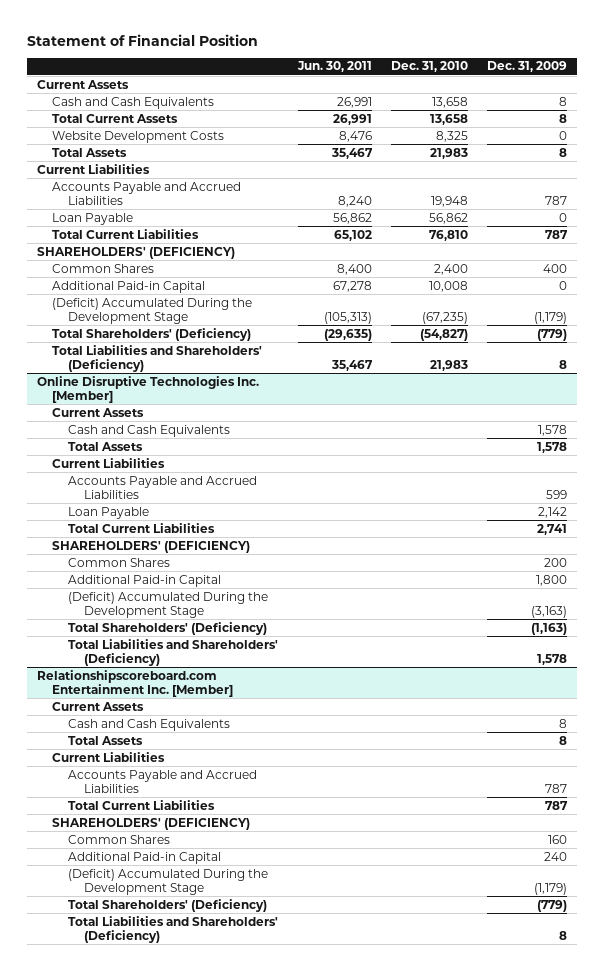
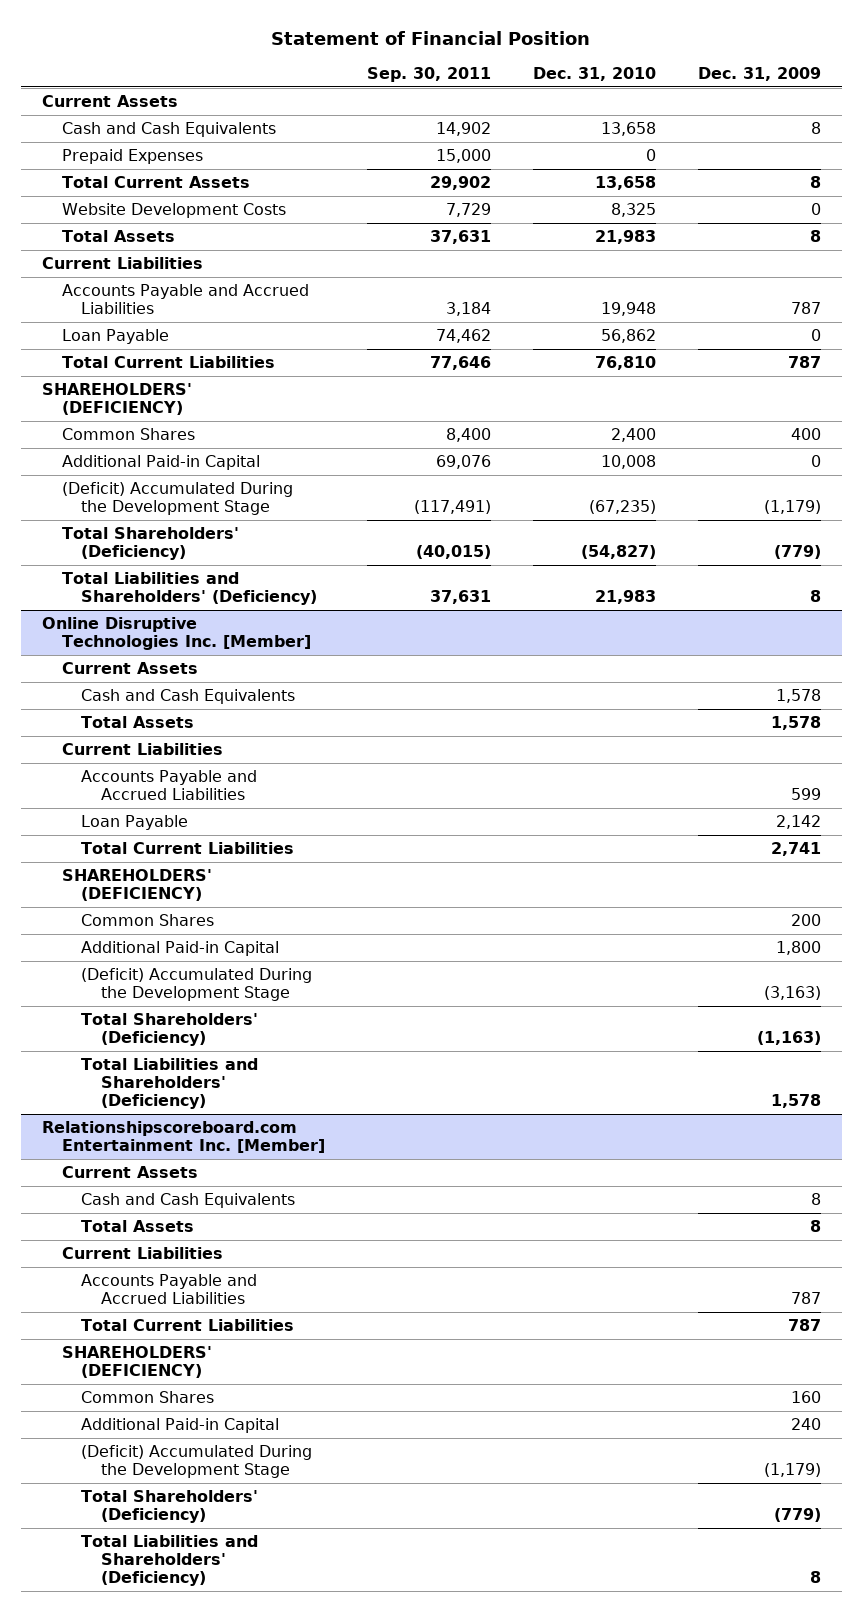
- | Jun. 30, 2011 | Dec. 31, 2010 | Dec. 31, 2009
+ | Sep. 30, 2011 | Dec. 31, 2010 | Dec. 31, 2009
+ Prepaid Expenses | 15,000 | 0 |

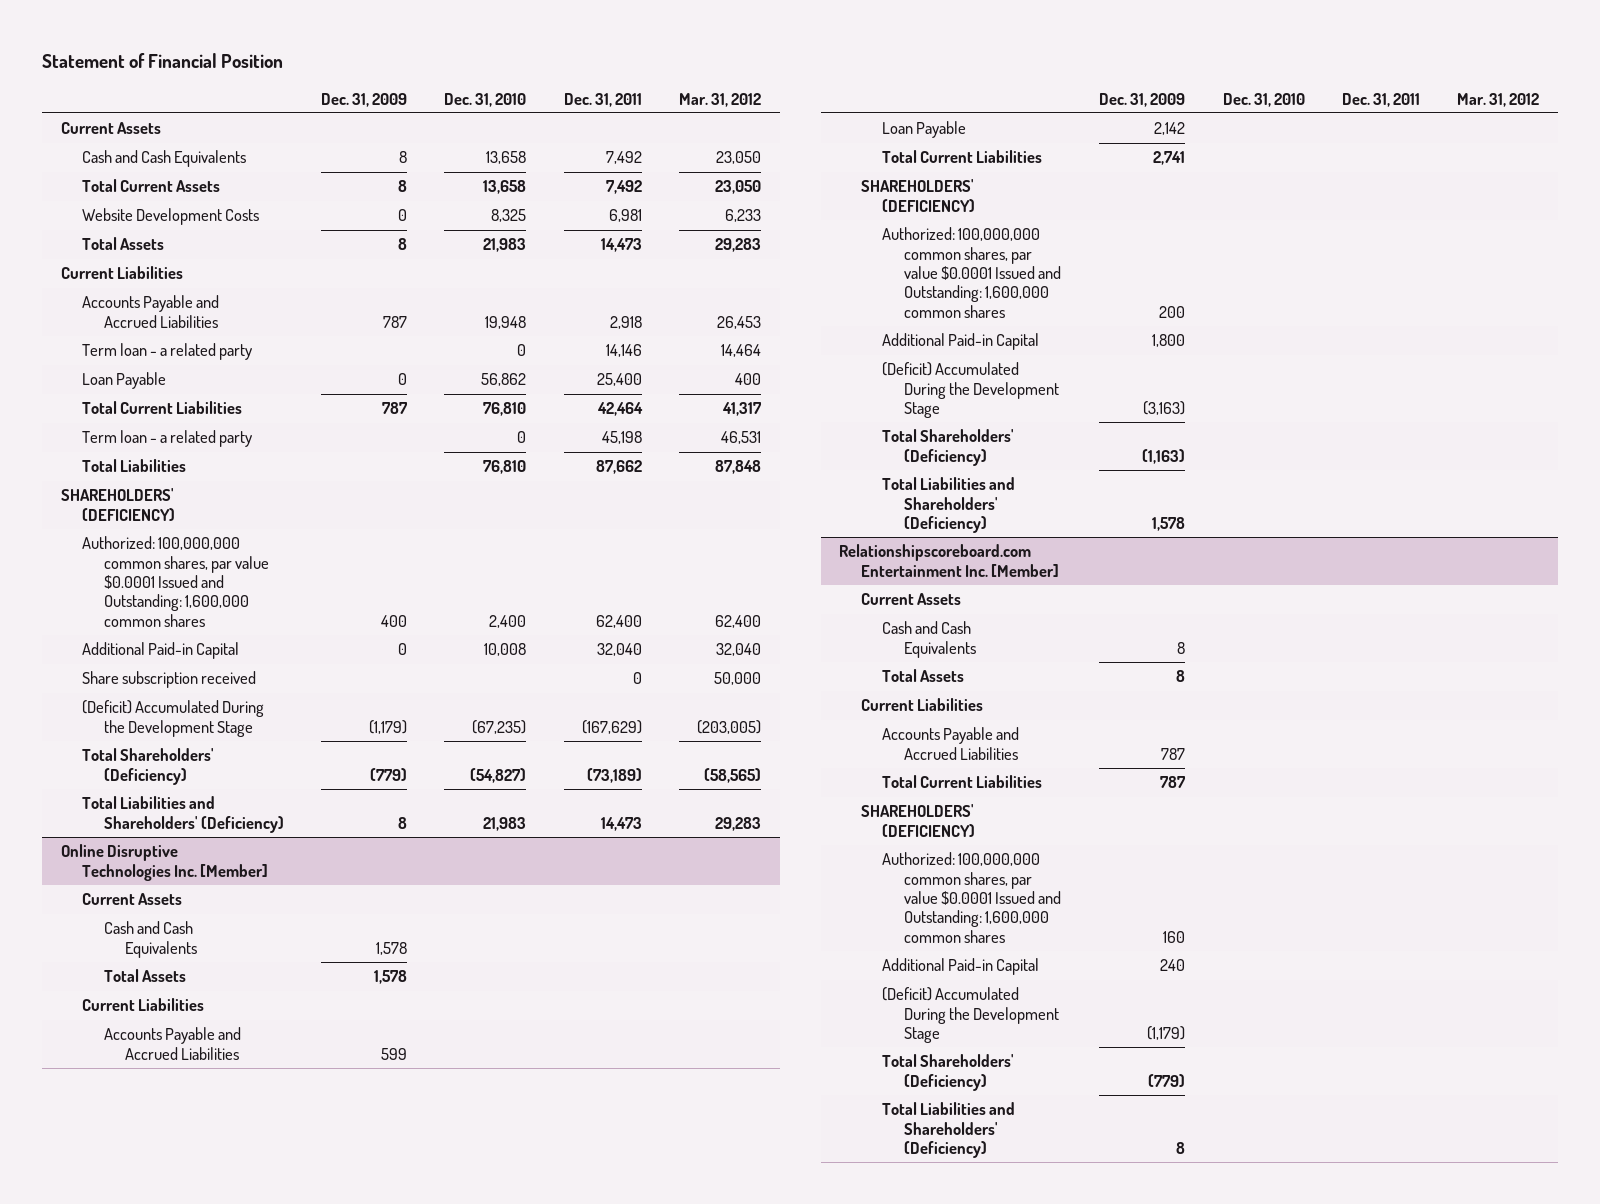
- | Sep. 30, 2011 | Dec. 31, 2010 | Dec. 31, 2009
+ | Dec. 31, 2009 | Dec. 31, 2010 | Dec. 31, 2011 | Mar. 31, 2012
- Prepaid Expenses | 15,000 | 0 |
+ Term loan - a related party | | 0 | 14,146 | 14,464
+ Term loan - a related party | | 0 | 45,198 | 46,531
+ Total Liabilities | | 76,810 | 87,662 | 87,848
- Common Shares | 8,400 | 2,400 | 400
+ Authorized: 100,000,000 common shares, par value $0.0001 Issued and Outstanding: 1,600,000 common shares | 400 | 2,400 | 62,400 | 62,400
+ Share subscription received | | | 0 | 50,000
@ Online Disruptive Technologies Inc. [Member]
- Common Shares | | | 200
+ Authorized: 100,000,000 common shares, par value $0.0001 Issued and Outstanding: 1,600,000 common shares | 200 | | |
@ Relationshipscoreboard.com Entertainment Inc. [Member]
- Common Shares | | | 160
+ Authorized: 100,000,000 common shares, par value $0.0001 Issued and Outstanding: 1,600,000 common shares | 160 | | |

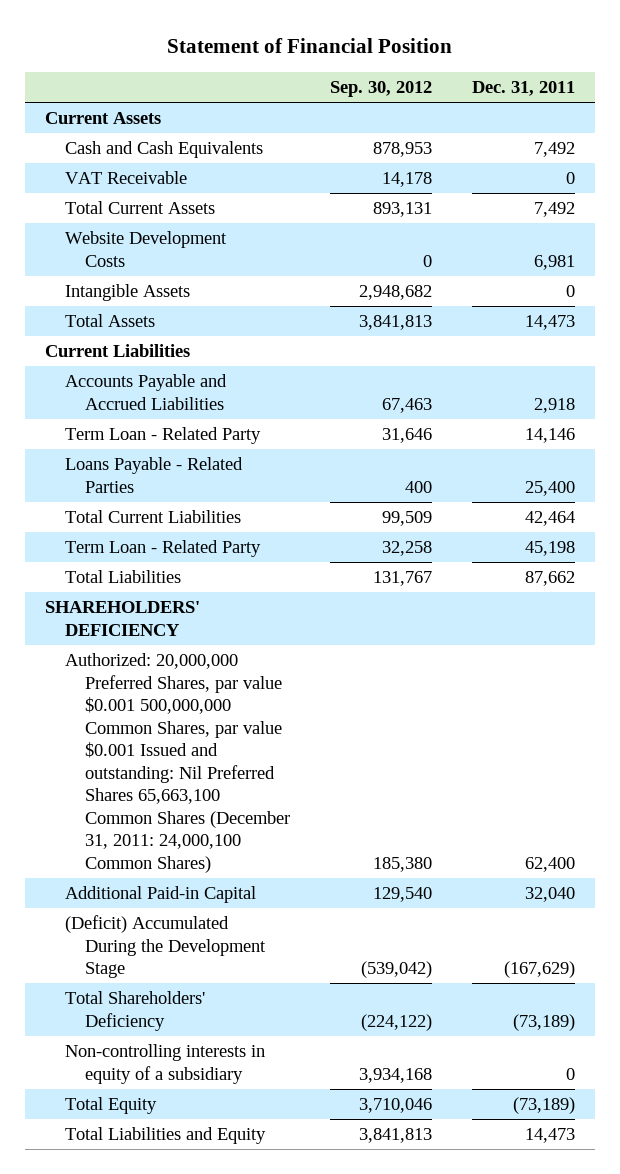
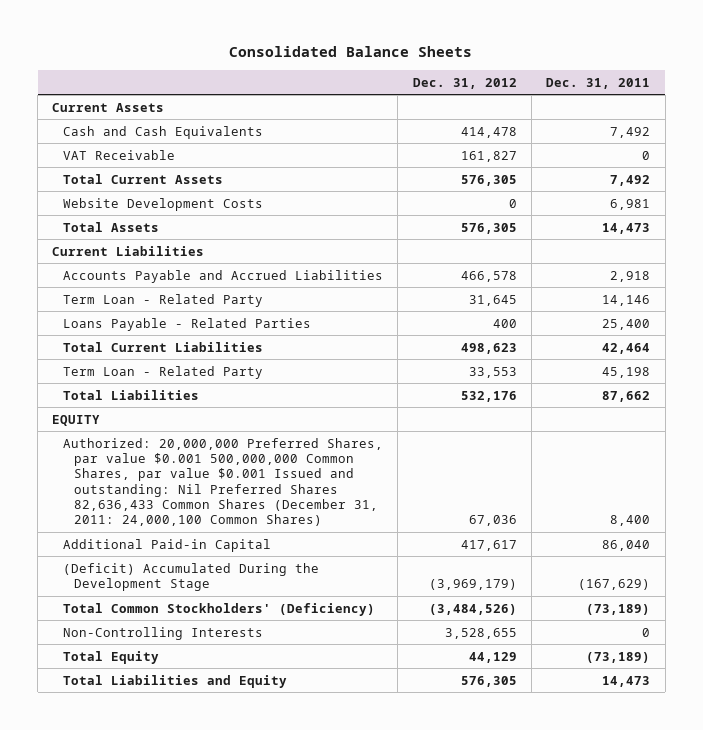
- Statement of Financial Position
+ Consolidated Balance Sheets
- | Sep. 30, 2012 | Dec. 31, 2011
+ | Dec. 31, 2012 | Dec. 31, 2011
- Intangible Assets | 2,948,682 | 0
- SHAREHOLDERS' DEFICIENCY
- Authorized: 20,000,000 Preferred Shares, par value $0.001 500,000,000 Common Shares, par value $0.001 Issued and outstanding: Nil Preferred Shares 65,663,100 Common Shares (December 31, 2011: 24,000,100 Common Shares) | 185,380 | 62,400
- Additional Paid-in Capital | 129,540 | 32,040
+ EQUITY
+ Authorized: 20,000,000 Preferred Shares, par value $0.001 500,000,000 Common Shares, par value $0.001 Issued and outstanding: Nil Preferred Shares 82,636,433 Common Shares (December 31, 2011: 24,000,100 Common Shares) | 67,036 | 8,400
+ Additional Paid-in Capital | 417,617 | 86,040
- Total Shareholders' Deficiency | (224,122) | (73,189)
- Non-controlling interests in equity of a subsidiary | 3,934,168 | 0
+ Total Common Stockholders' (Deficiency) | (3,484,526) | (73,189)
+ Non-Controlling Interests | 3,528,655 | 0

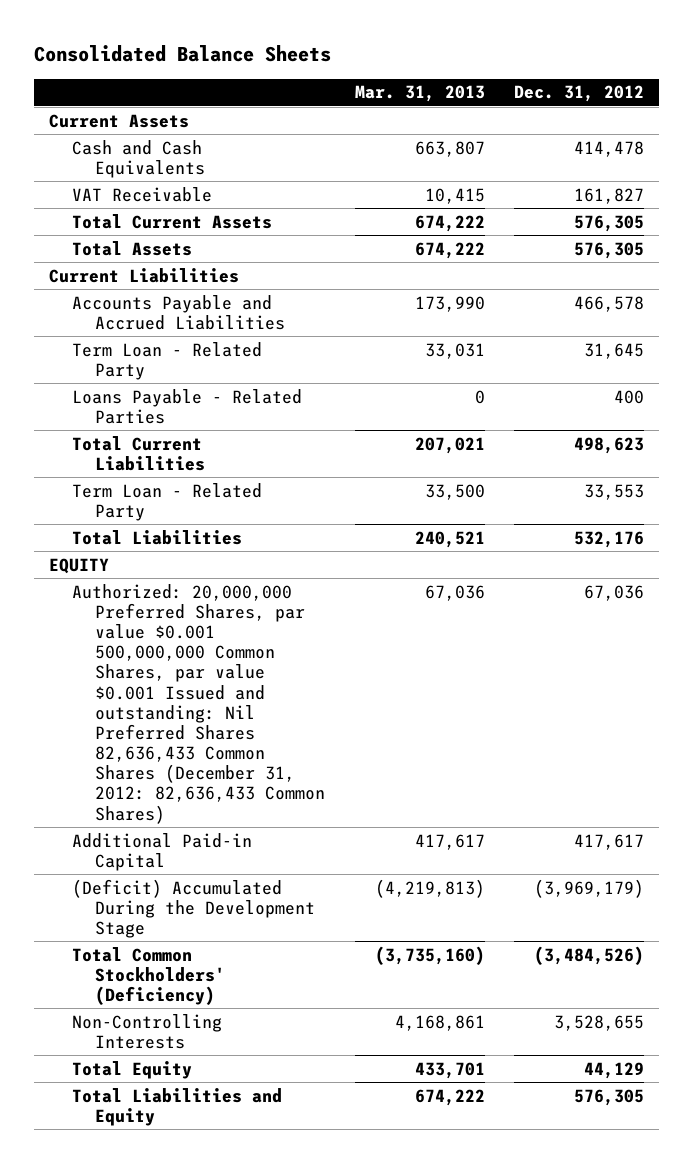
- | Dec. 31, 2012 | Dec. 31, 2011
+ | Mar. 31, 2013 | Dec. 31, 2012
- Website Development Costs | 0 | 6,981
- Authorized: 20,000,000 Preferred Shares, par value $0.001 500,000,000 Common Shares, par value $0.001 Issued and outstanding: Nil Preferred Shares 82,636,433 Common Shares (December 31, 2011: 24,000,100 Common Shares) | 67,036 | 8,400
+ Authorized: 20,000,000 Preferred Shares, par value $0.001 500,000,000 Common Shares, par value $0.001 Issued and outstanding: Nil Preferred Shares 82,636,433 Common Shares (December 31, 2012: 82,636,433 Common Shares) | 67,036 | 67,036

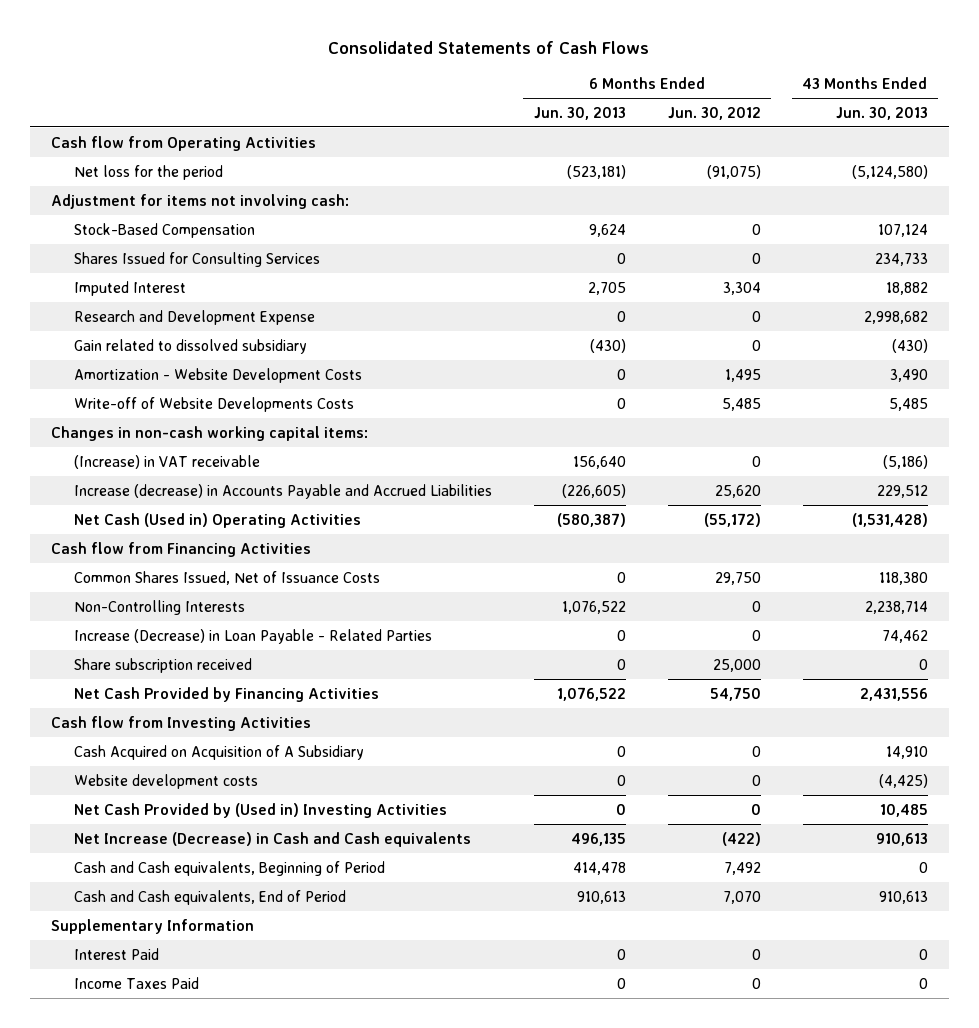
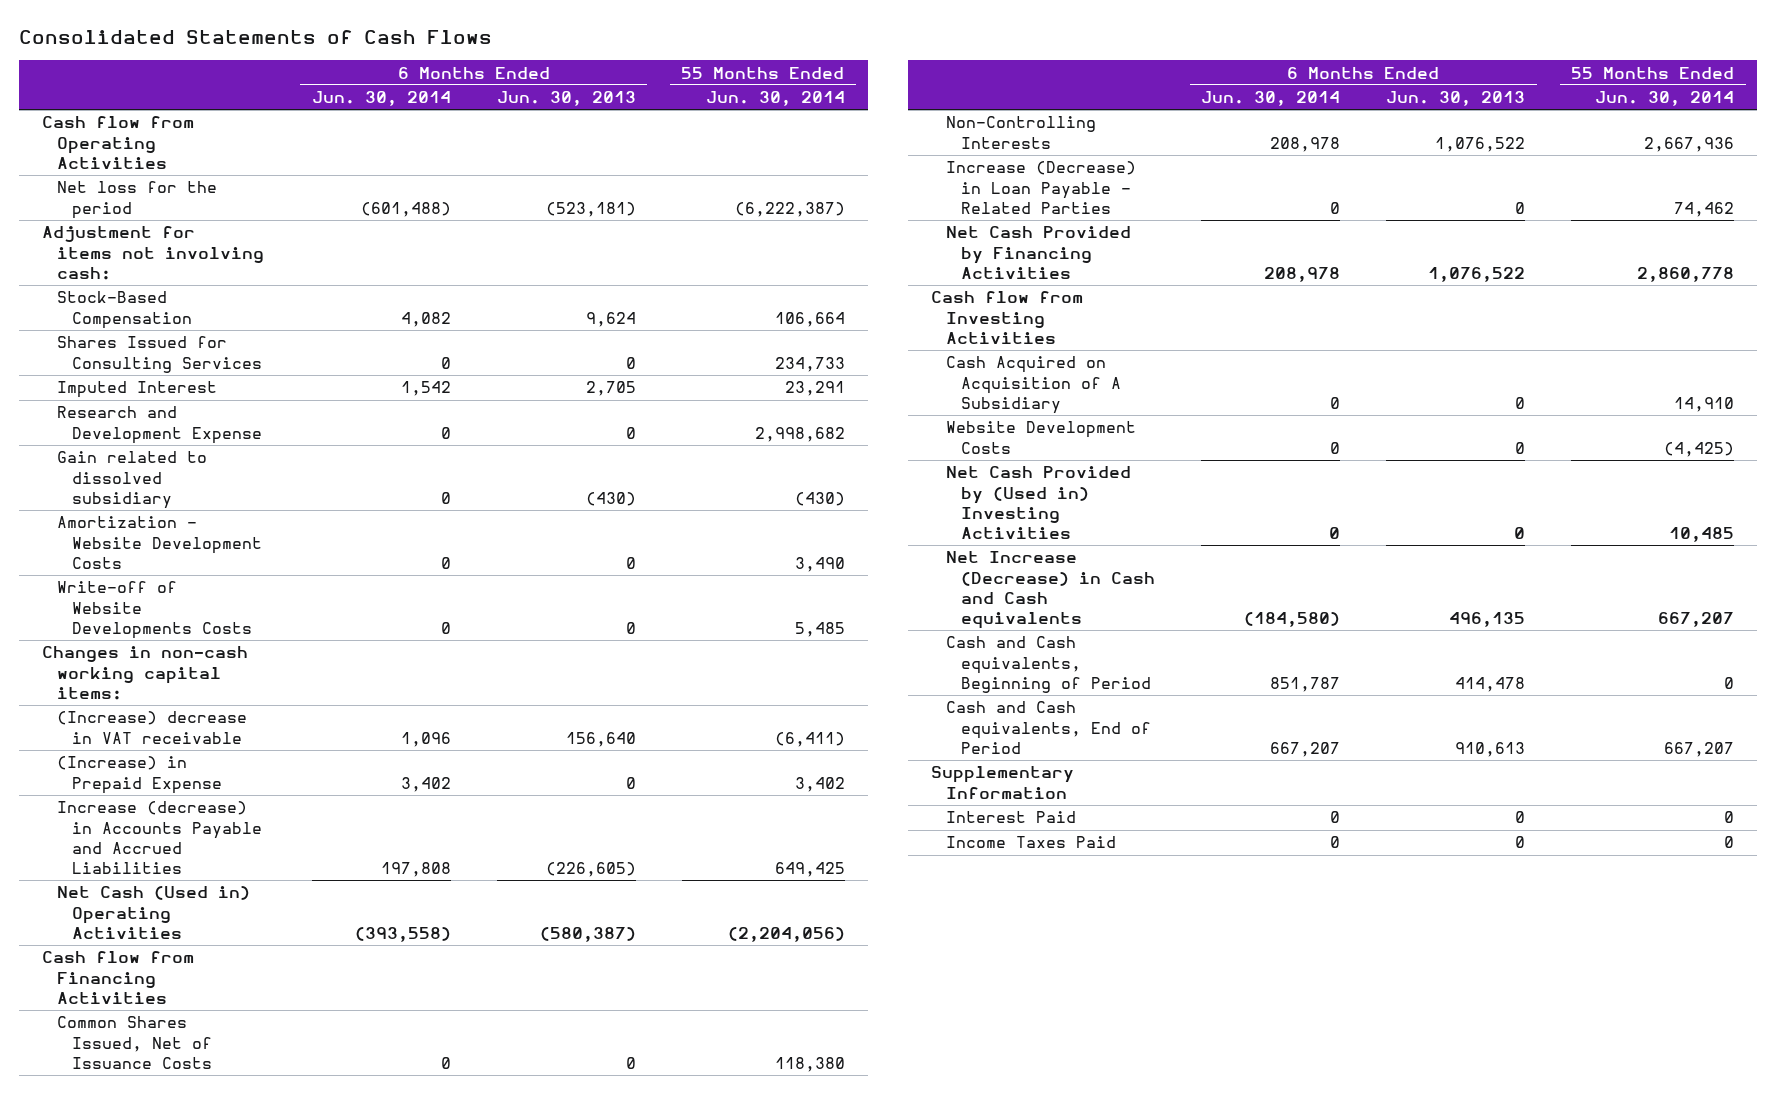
- | 6 Months Ended Jun. 30, 2013 | 6 Months Ended Jun. 30, 2012 | 43 Months Ended Jun. 30, 2013
+ | 6 Months Ended Jun. 30, 2014 | 6 Months Ended Jun. 30, 2013 | 55 Months Ended Jun. 30, 2014
- (Increase) in VAT receivable | 156,640 | 0 | (5,186)
+ (Increase) decrease in VAT receivable | 1,096 | 156,640 | (6,411)
+ (Increase) in Prepaid Expense | 3,402 | 0 | 3,402
- Share subscription received | 0 | 25,000 | 0
- Website development costs | 0 | 0 | (4,425)
+ Website Development Costs | 0 | 0 | (4,425)

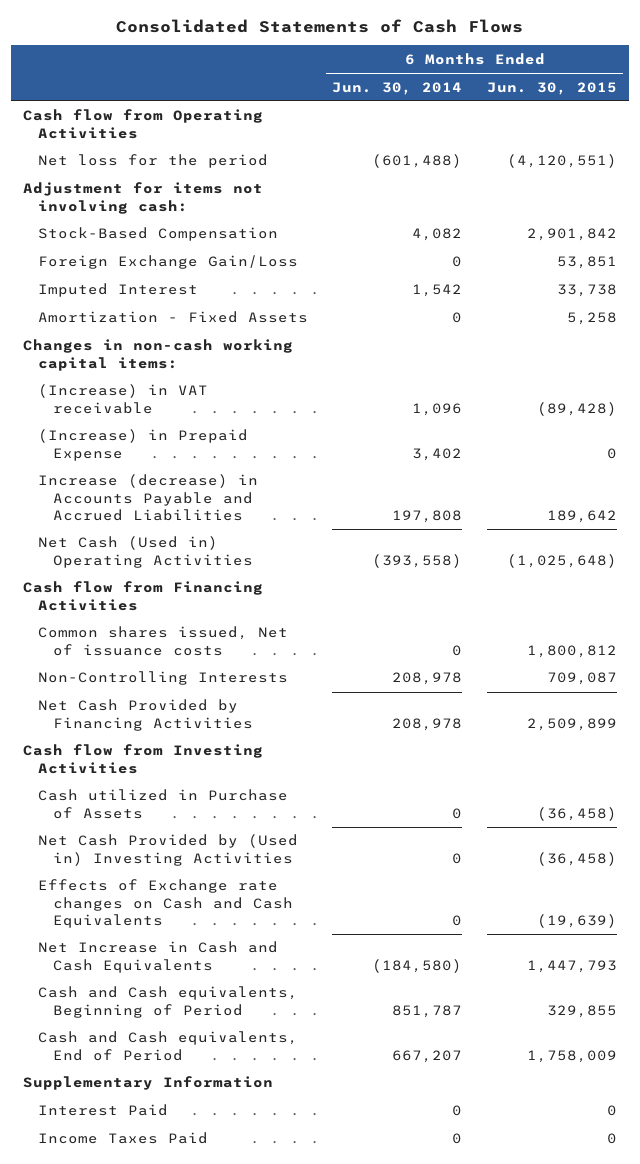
- | 6 Months Ended Jun. 30, 2014 | 6 Months Ended Jun. 30, 2013 | 55 Months Ended Jun. 30, 2014
+ | 6 Months Ended Jun. 30, 2014 | 6 Months Ended Jun. 30, 2015
- Shares Issued for Consulting Services | 0 | 0 | 234,733
+ Foreign Exchange Gain/Loss | 0 | 53,851
- Research and Development Expense | 0 | 0 | 2,998,682
- Gain related to dissolved subsidiary | 0 | (430) | (430)
- Amortization - Website Development Costs | 0 | 0 | 3,490
- Write-off of Website Developments Costs | 0 | 0 | 5,485
+ Amortization - Fixed Assets | 0 | 5,258
- (Increase) decrease in VAT receivable | 1,096 | 156,640 | (6,411)
+ (Increase) in VAT receivable | 1,096 | (89,428)
- Common Shares Issued, Net of Issuance Costs | 0 | 0 | 118,380
+ Common shares issued, Net of issuance costs | 0 | 1,800,812
- Increase (Decrease) in Loan Payable - Related Parties | 0 | 0 | 74,462
- Cash Acquired on Acquisition of A Subsidiary | 0 | 0 | 14,910
- Website Development Costs | 0 | 0 | (4,425)
+ Cash utilized in Purchase of Assets | 0 | (36,458)
- Net Increase (Decrease) in Cash and Cash equivalents | (184,580) | 496,135 | 667,207
+ Effects of Exchange rate changes on Cash and Cash Equivalents | 0 | (19,639)
+ Net Increase in Cash and Cash Equivalents | (184,580) | 1,447,793

